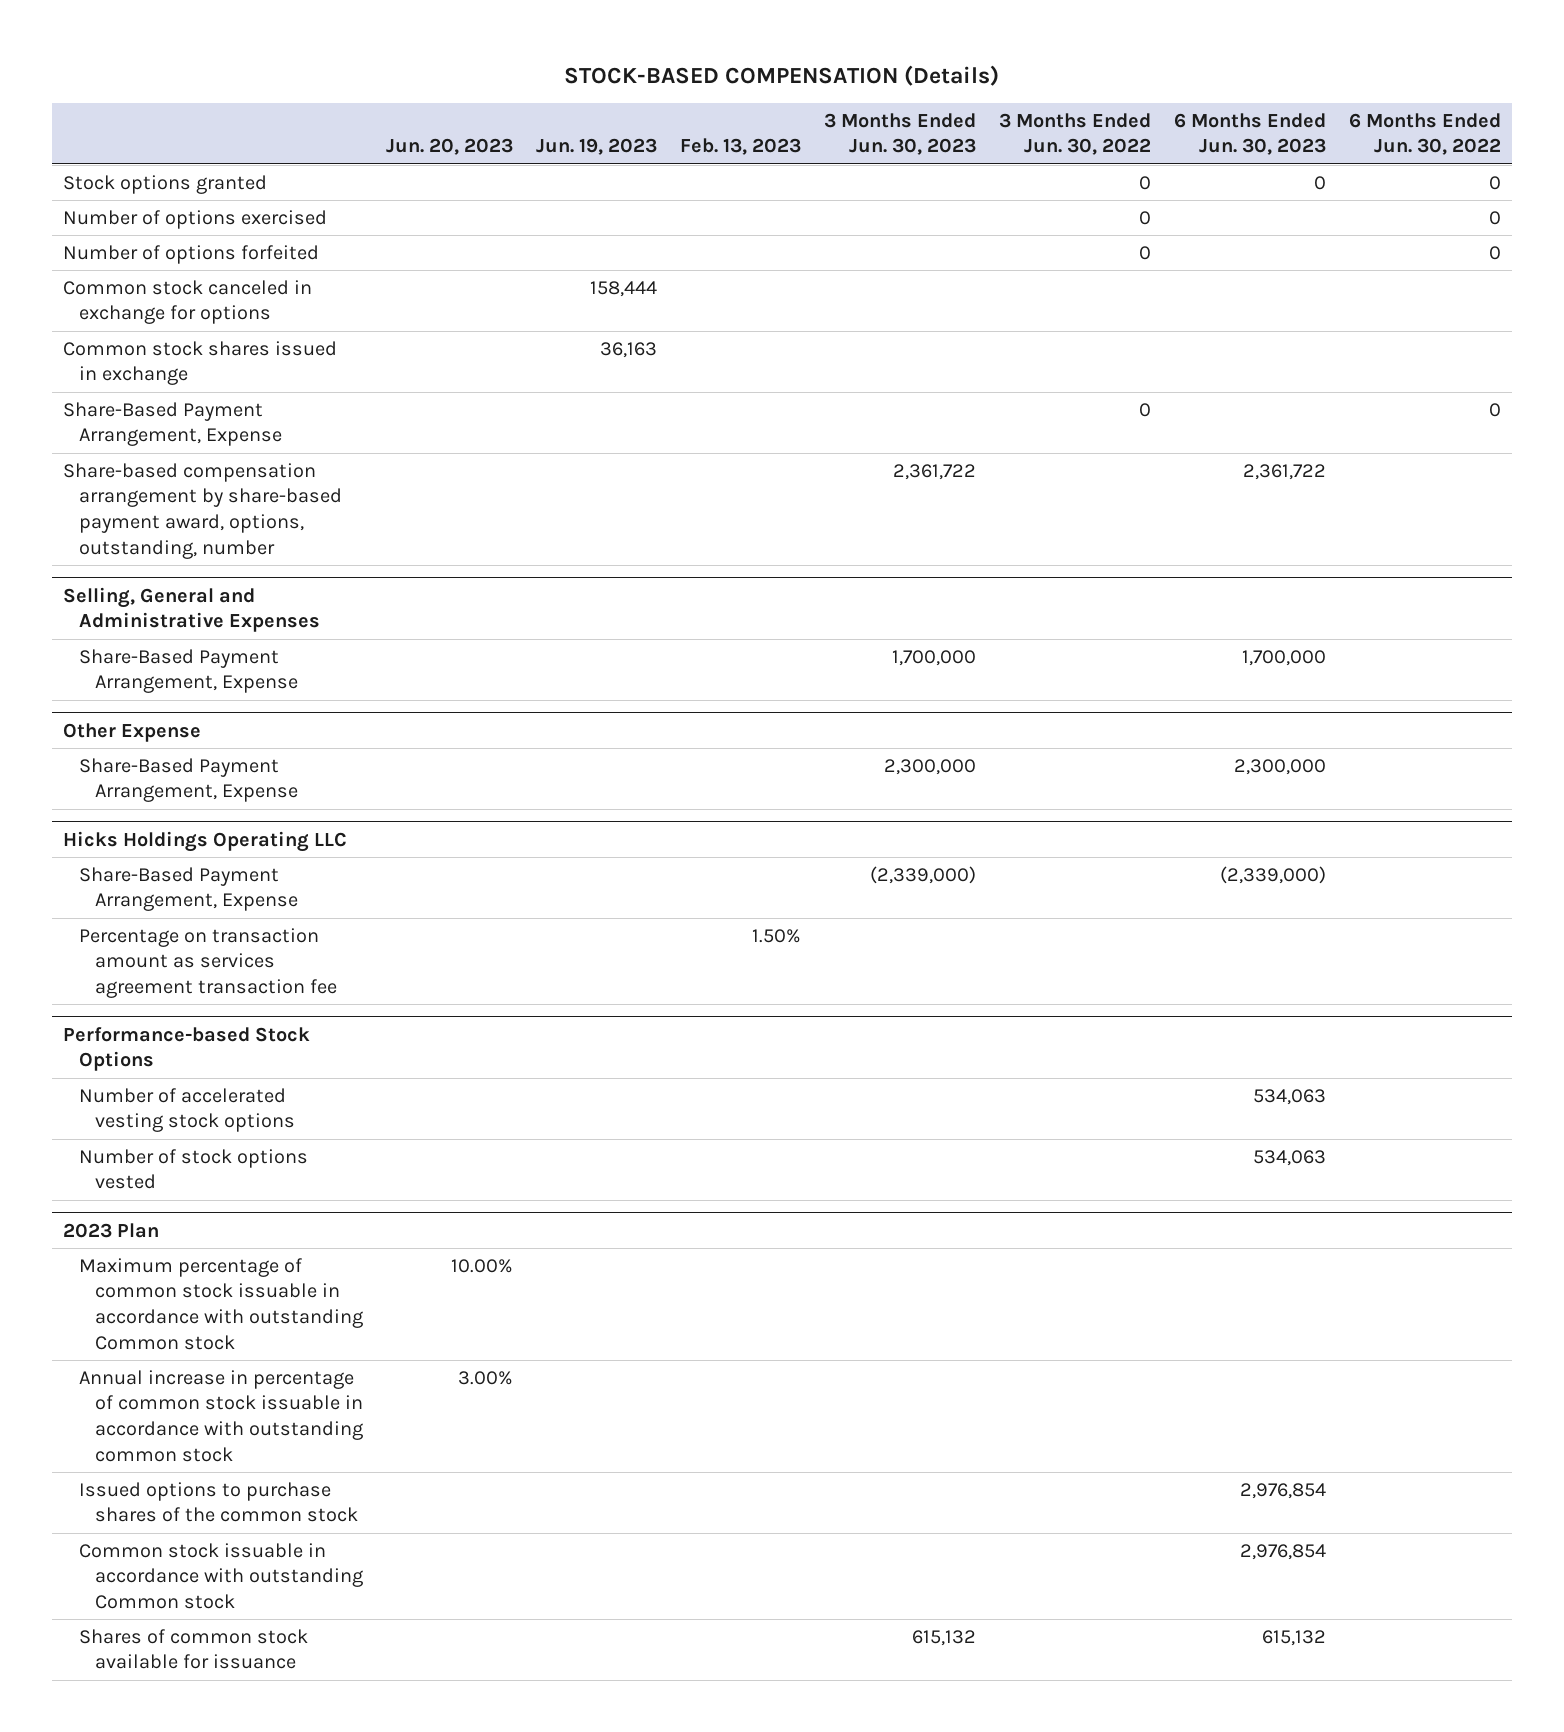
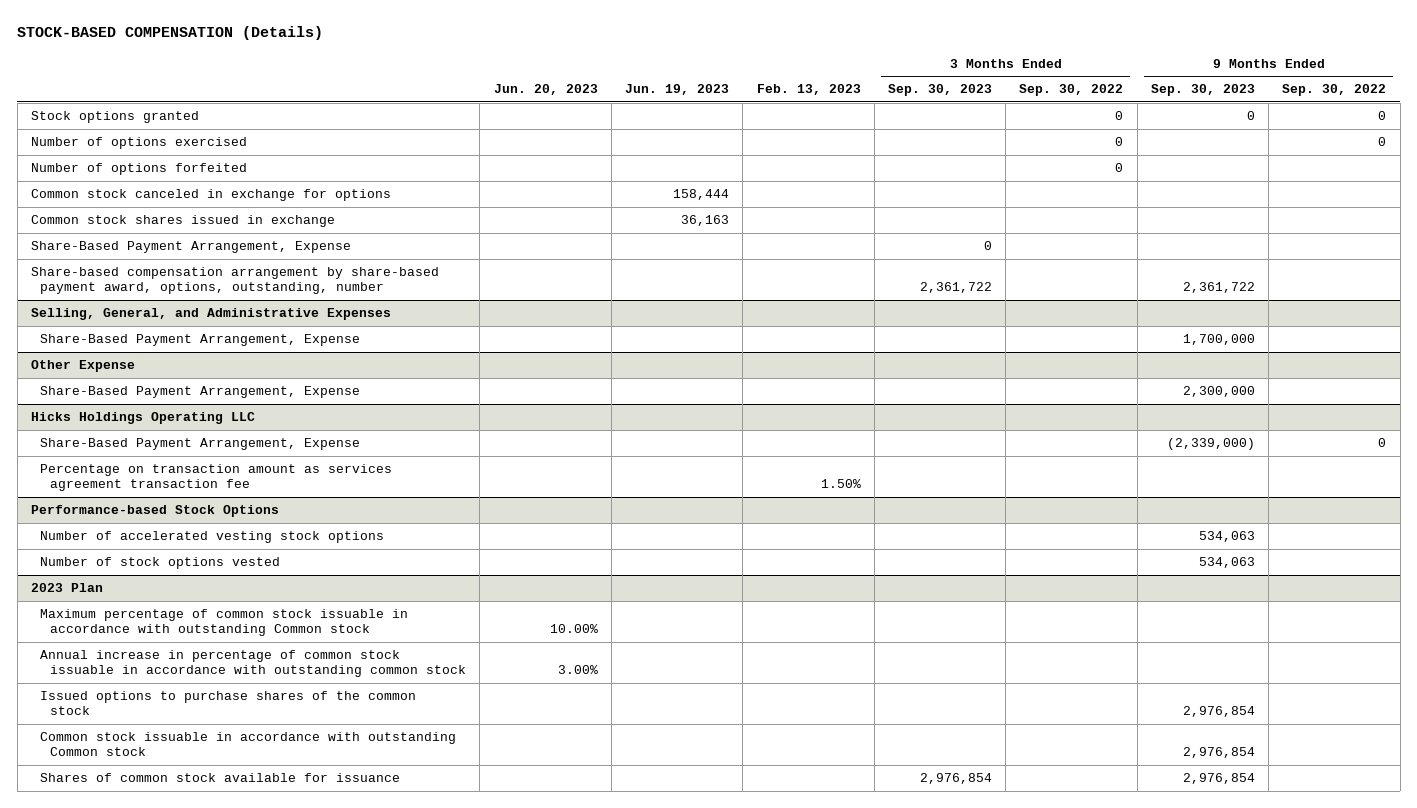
- | Jun. 20, 2023 | Jun. 19, 2023 | Feb. 13, 2023 | 3 Months Ended Jun. 30, 2023 | 3 Months Ended Jun. 30, 2022 | 6 Months Ended Jun. 30, 2023 | 6 Months Ended Jun. 30, 2022
+ | Jun. 20, 2023 | Jun. 19, 2023 | Feb. 13, 2023 | 3 Months Ended Sep. 30, 2023 | 3 Months Ended Sep. 30, 2022 | 9 Months Ended Sep. 30, 2023 | 9 Months Ended Sep. 30, 2022
- Selling, General and Administrative Expenses
+ Selling, General, and Administrative Expenses

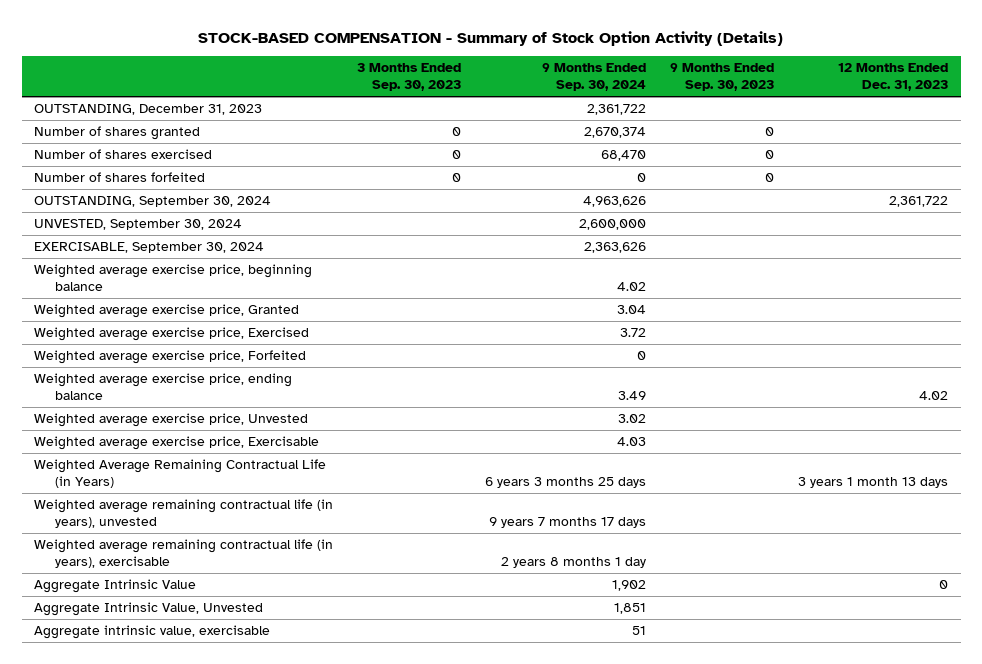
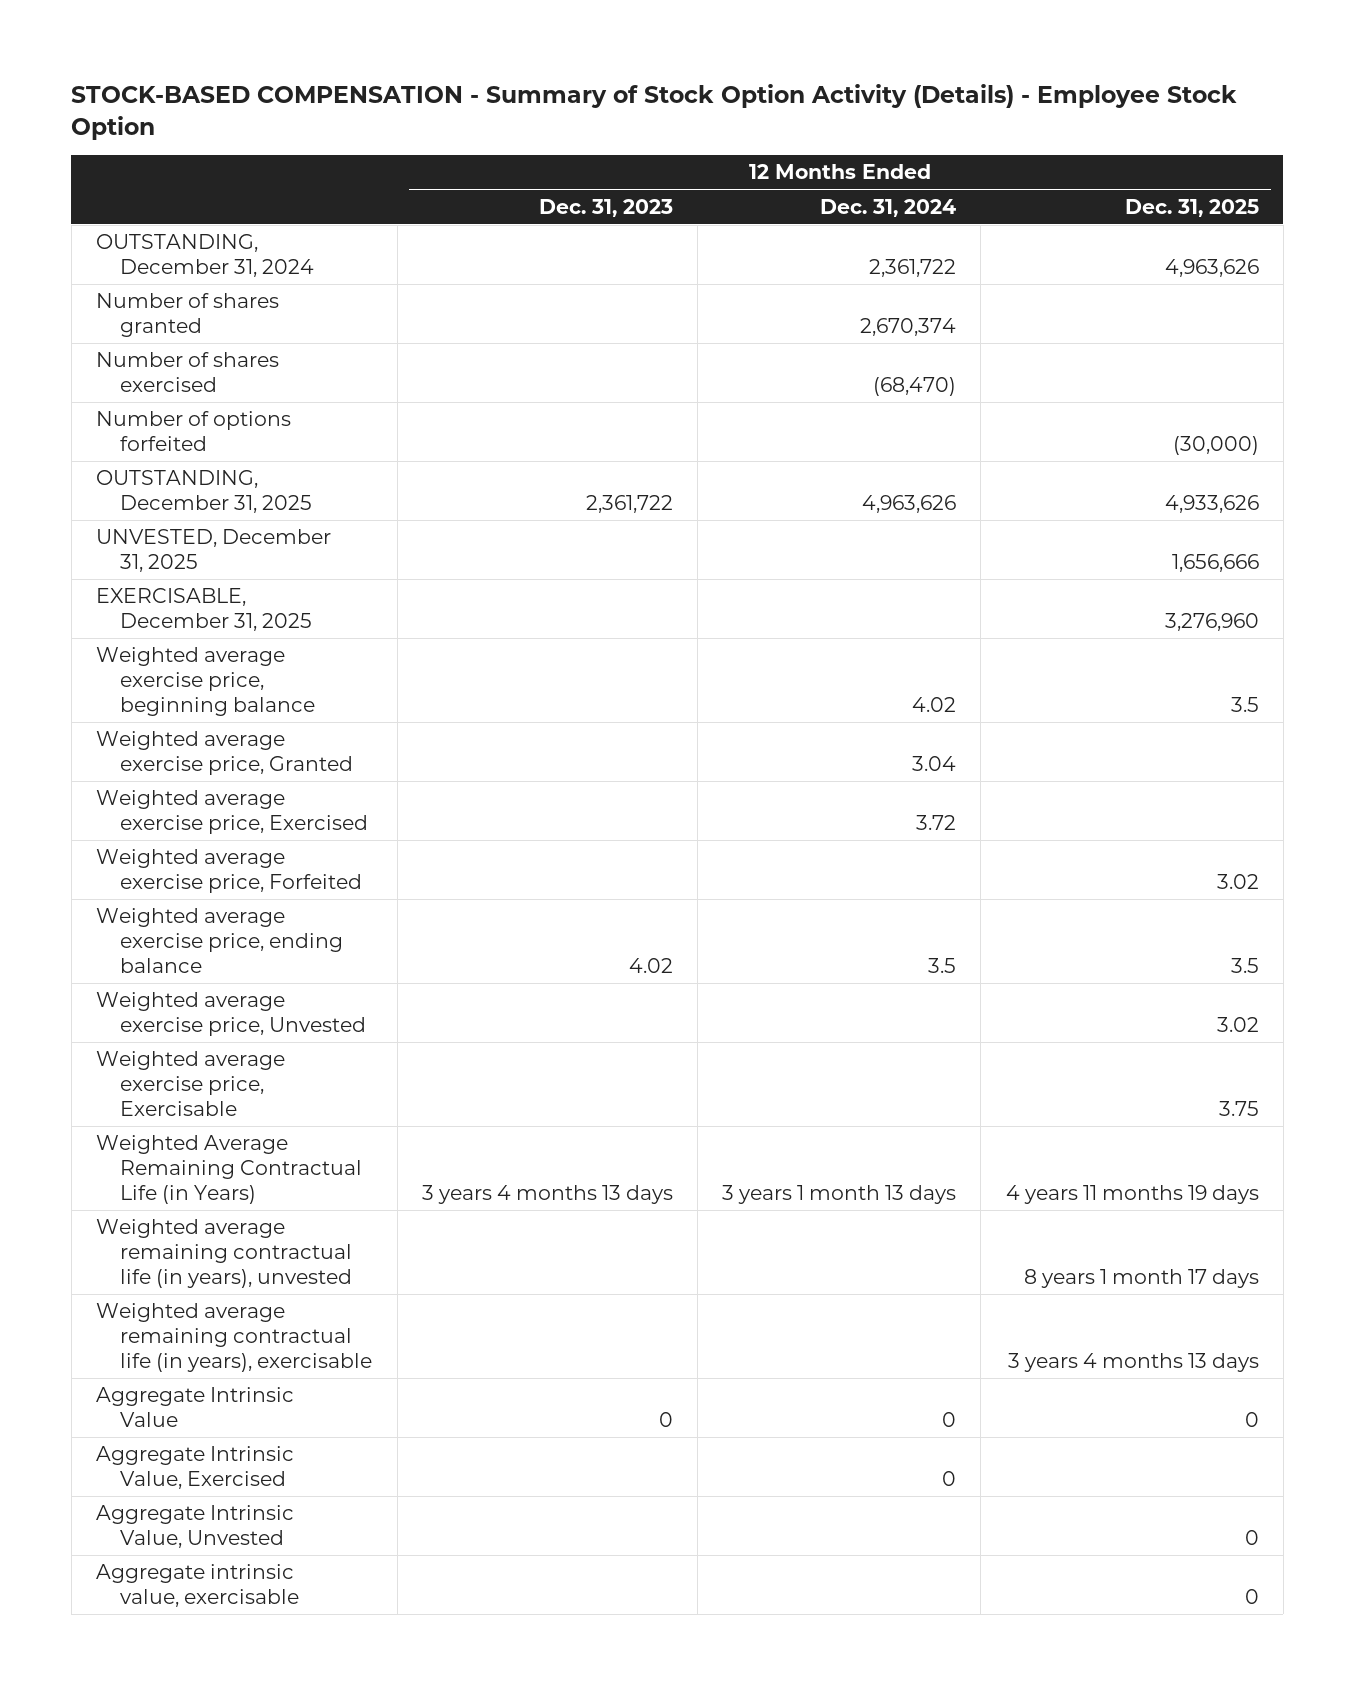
- STOCK-BASED COMPENSATION - Summary of Stock Option Activity (Details)
+ STOCK-BASED COMPENSATION - Summary of Stock Option Activity (Details) - Employee Stock Option
- | 3 Months Ended Sep. 30, 2023 | 9 Months Ended Sep. 30, 2024 | 9 Months Ended Sep. 30, 2023 | 12 Months Ended Dec. 31, 2023
+ | 12 Months Ended Dec. 31, 2023 | 12 Months Ended Dec. 31, 2024 | 12 Months Ended Dec. 31, 2025
- OUTSTANDING, December 31, 2023 | | 2,361,722 | |
+ OUTSTANDING, December 31, 2024 | | 2,361,722 | 4,963,626
- Number of shares forfeited | 0 | 0 | 0 |
- OUTSTANDING, September 30, 2024 | | 4,963,626 | | 2,361,722
- UNVESTED, September 30, 2024 | | 2,600,000 | |
- EXERCISABLE, September 30, 2024 | | 2,363,626 | |
+ Number of options forfeited | | | (30,000)
+ OUTSTANDING, December 31, 2025 | 2,361,722 | 4,963,626 | 4,933,626
+ UNVESTED, December 31, 2025 | | | 1,656,666
+ EXERCISABLE, December 31, 2025 | | | 3,276,960
- Weighted Average Remaining Contractual Life (in Years) | | 6 years 3 months 25 days | | 3 years 1 month 13 days
+ Weighted Average Remaining Contractual Life (in Years) | 3 years 4 months 13 days | 3 years 1 month 13 days | 4 years 11 months 19 days
+ Aggregate Intrinsic Value, Exercised | | 0 |

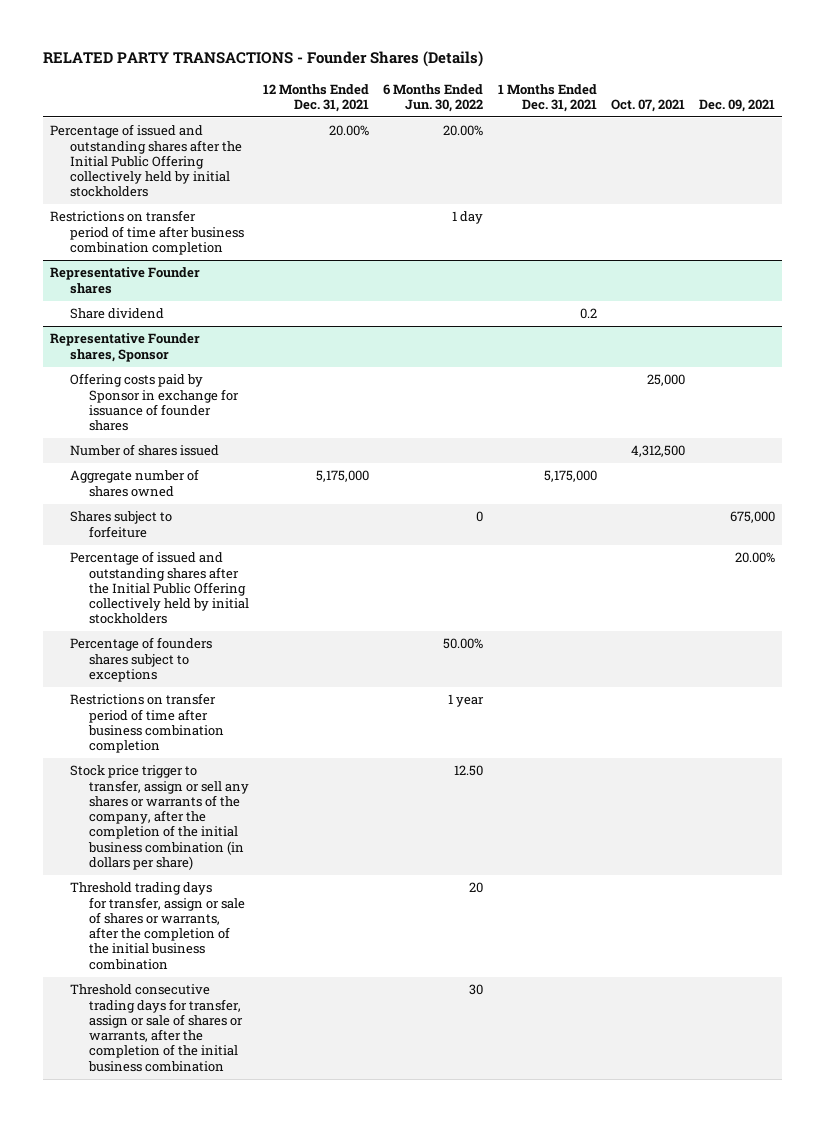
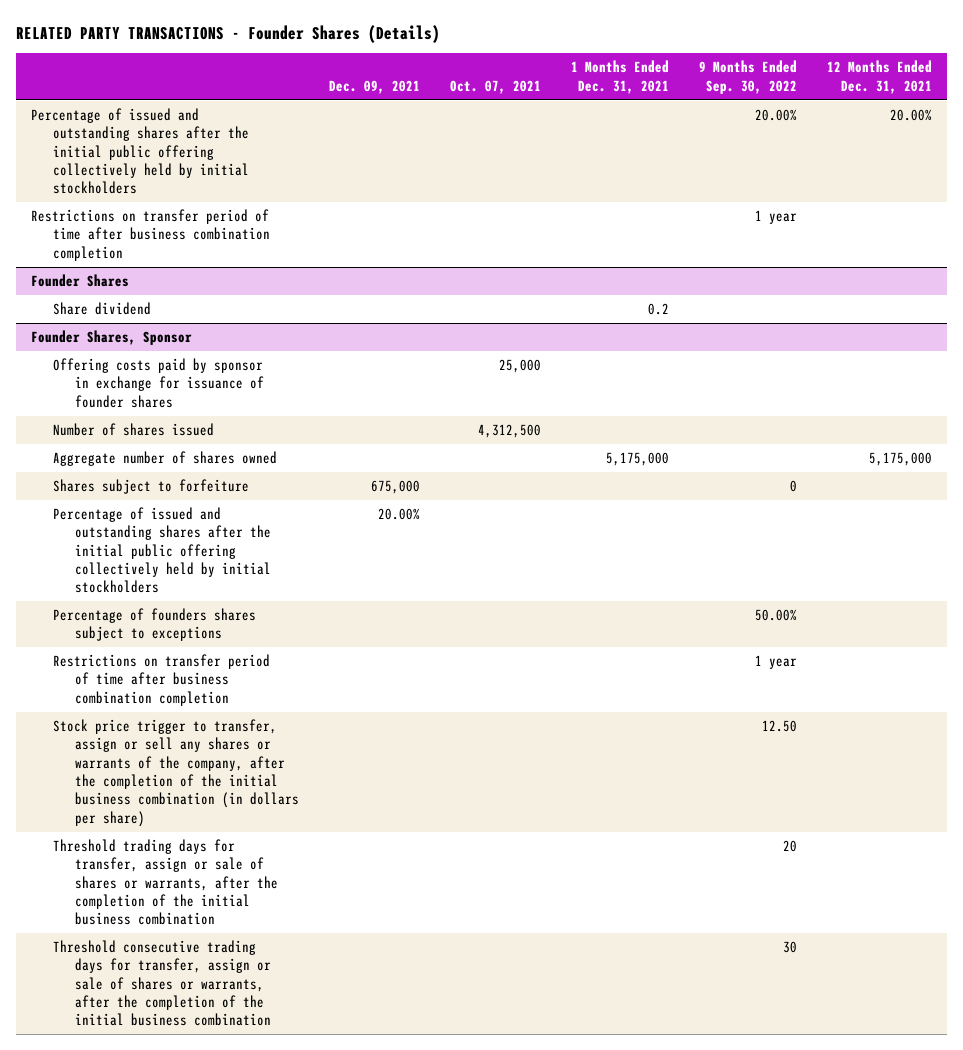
- | 12 Months Ended Dec. 31, 2021 | 6 Months Ended Jun. 30, 2022 | 1 Months Ended Dec. 31, 2021 | Oct. 07, 2021 | Dec. 09, 2021
+ | Dec. 09, 2021 | Oct. 07, 2021 | 1 Months Ended Dec. 31, 2021 | 9 Months Ended Sep. 30, 2022 | 12 Months Ended Dec. 31, 2021
- Percentage of issued and outstanding shares after the Initial Public Offering collectively held by initial stockholders | 20.00% | 20.00% | | |
+ Percentage of issued and outstanding shares after the initial public offering collectively held by initial stockholders | | | | 20.00% | 20.00%
- Representative Founder shares
+ Founder Shares
- Representative Founder shares, Sponsor
- Offering costs paid by Sponsor in exchange for issuance of founder shares | | | | 25,000 |
+ Founder Shares, Sponsor
+ Offering costs paid by sponsor in exchange for issuance of founder shares | | 25,000 | | |
- Percentage of issued and outstanding shares after the Initial Public Offering collectively held by initial stockholders | | | | | 20.00%
+ Percentage of issued and outstanding shares after the initial public offering collectively held by initial stockholders | 20.00% | | | |

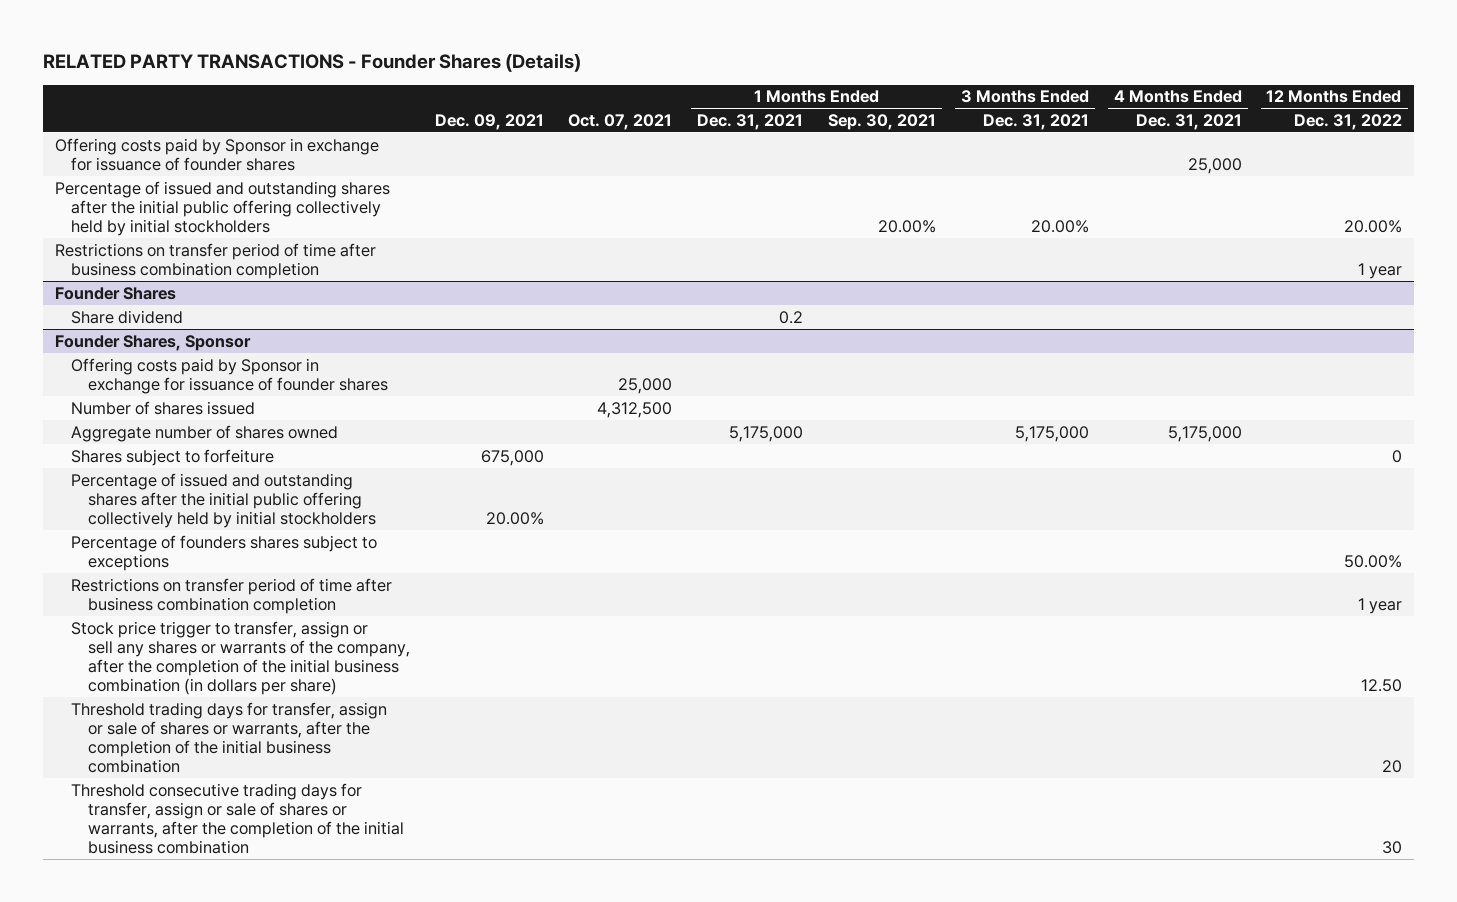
- | Dec. 09, 2021 | Oct. 07, 2021 | 1 Months Ended Dec. 31, 2021 | 9 Months Ended Sep. 30, 2022 | 12 Months Ended Dec. 31, 2021
+ | Dec. 09, 2021 | Oct. 07, 2021 | 1 Months Ended Dec. 31, 2021 | 1 Months Ended Sep. 30, 2021 | 3 Months Ended Dec. 31, 2021 | 4 Months Ended Dec. 31, 2021 | 12 Months Ended Dec. 31, 2022
+ Offering costs paid by Sponsor in exchange for issuance of founder shares | | | | | | 25,000 |
@ Founder Shares, Sponsor
- Offering costs paid by sponsor in exchange for issuance of founder shares | | 25,000 | | |
+ Offering costs paid by Sponsor in exchange for issuance of founder shares | | 25,000 | | | | |

